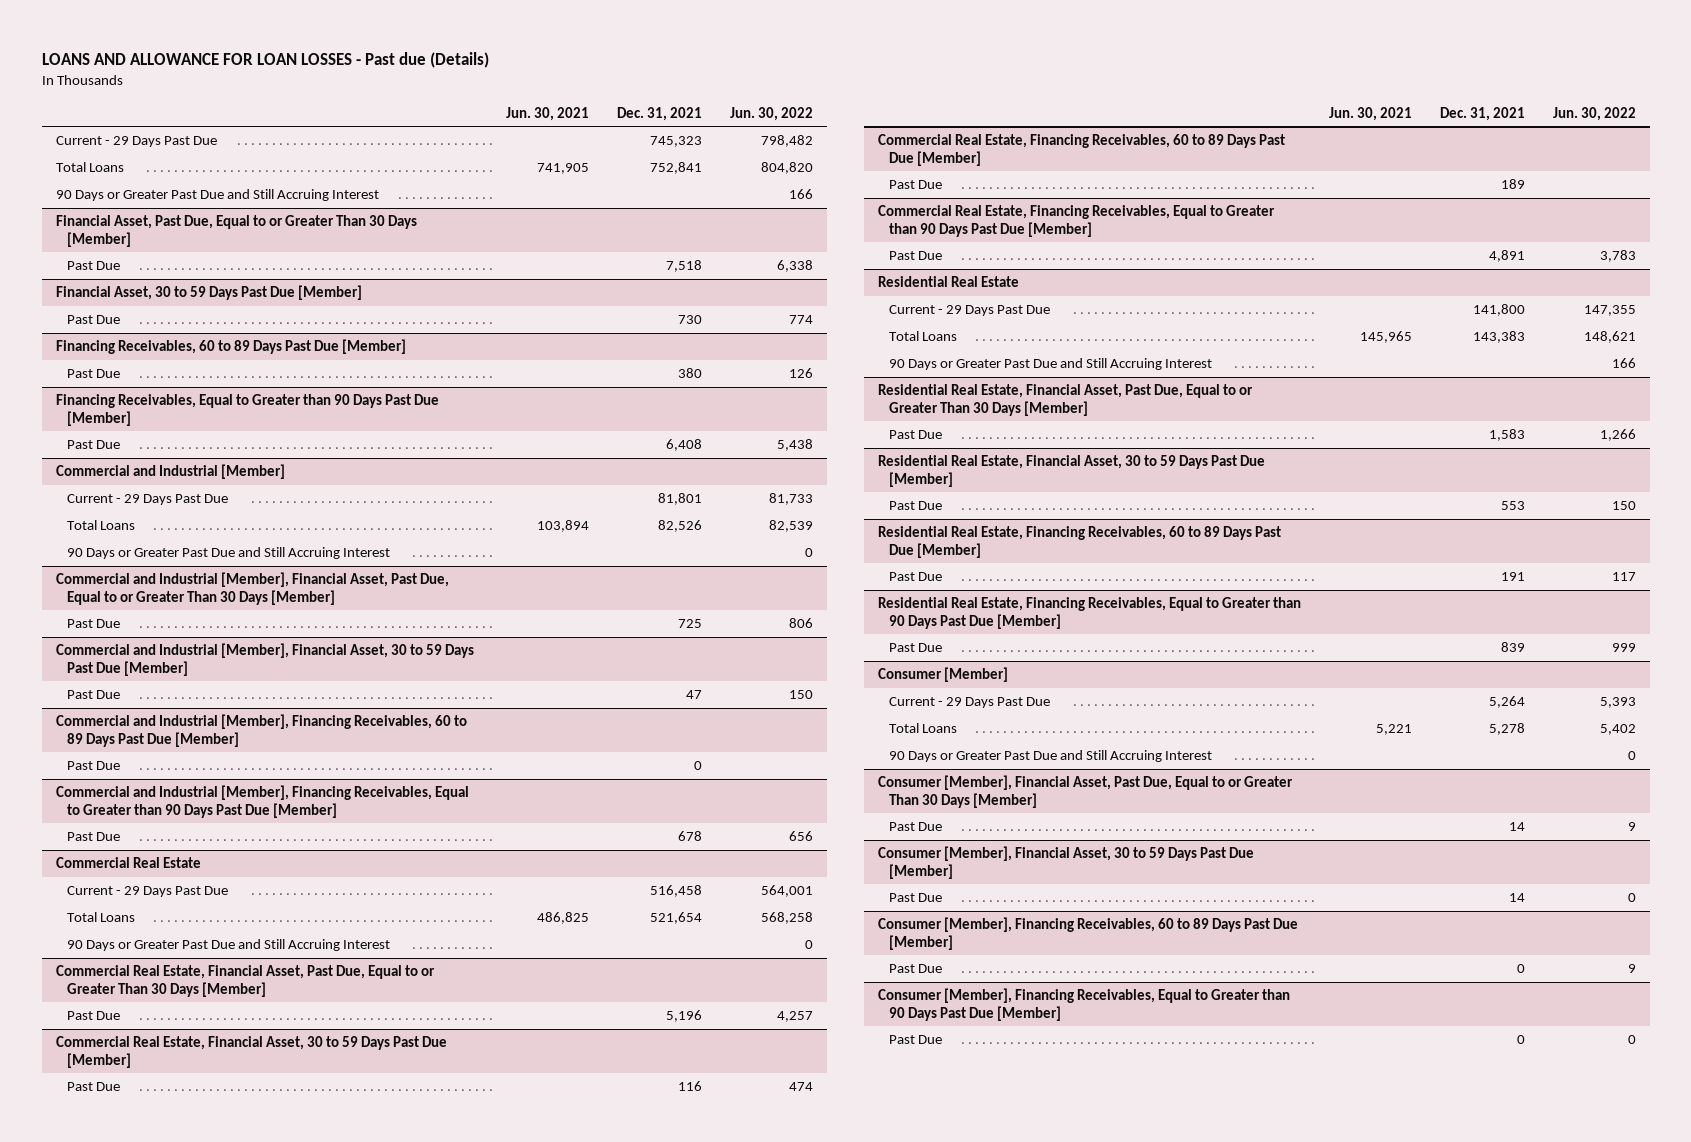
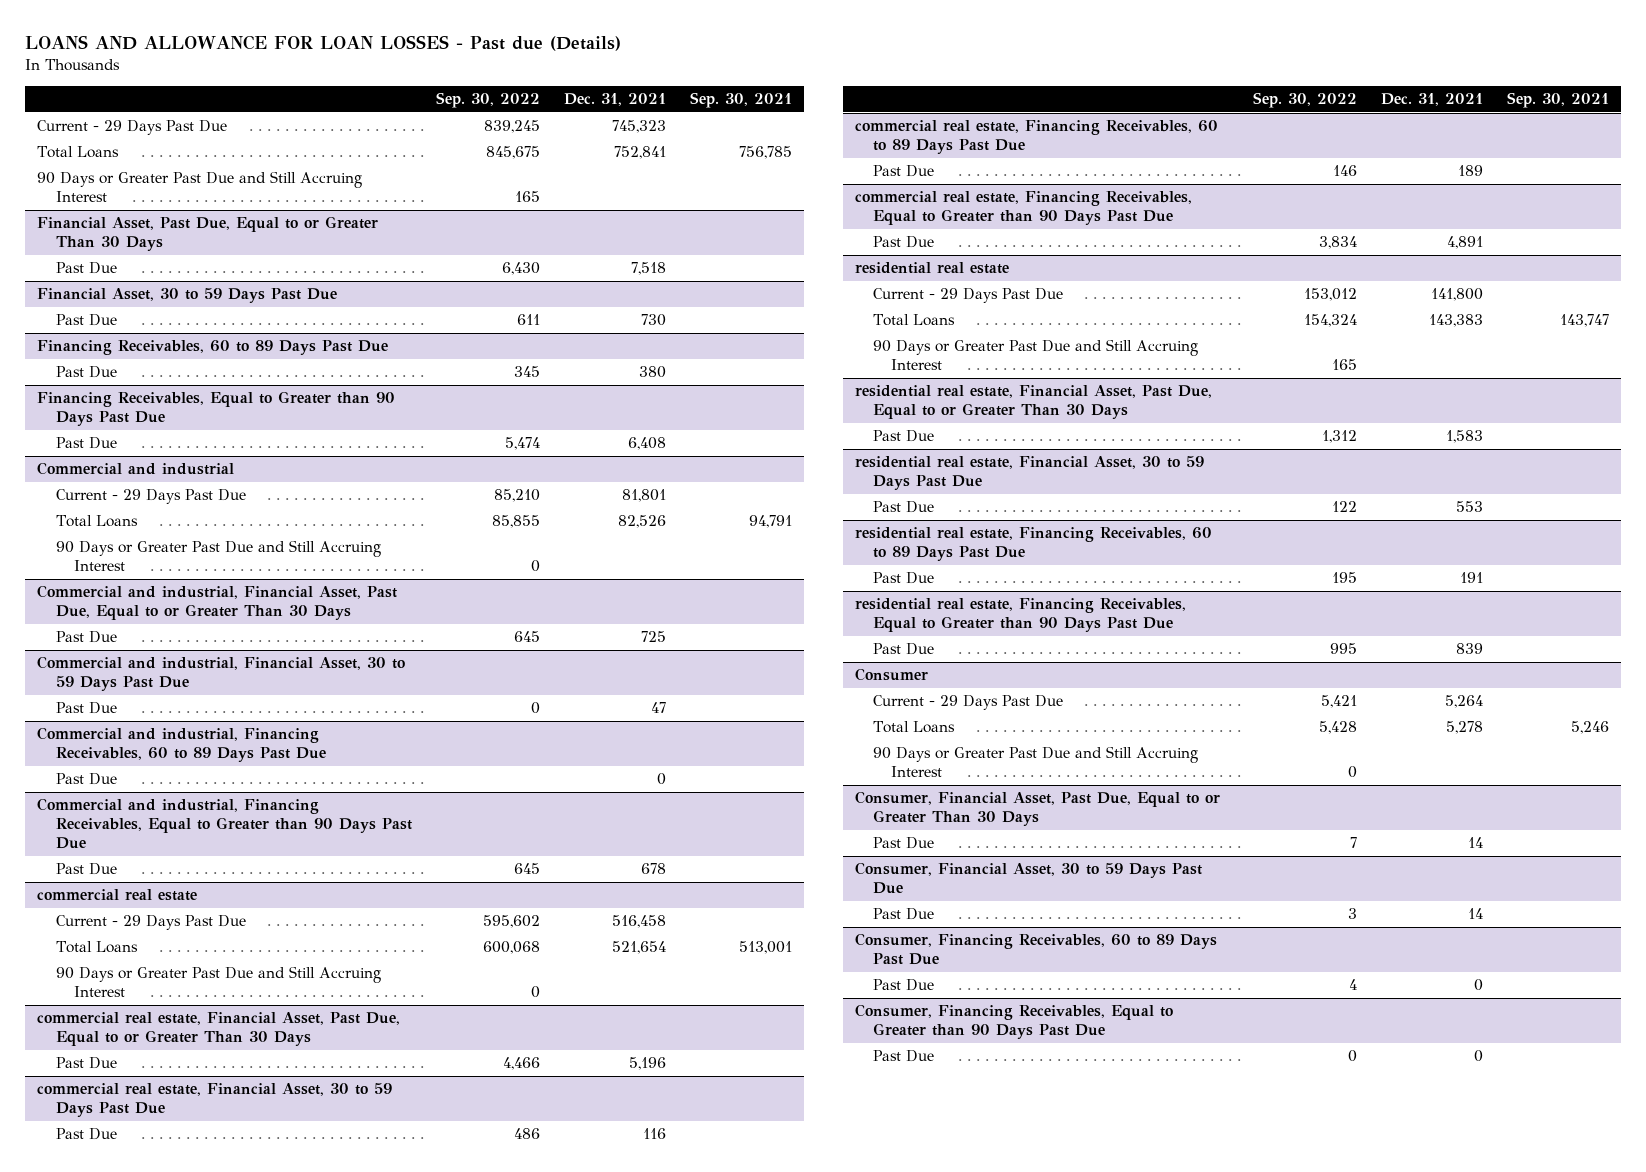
- | Jun. 30, 2021 | Dec. 31, 2021 | Jun. 30, 2022
+ | Sep. 30, 2022 | Dec. 31, 2021 | Sep. 30, 2021
- Financial Asset, Past Due, Equal to or Greater Than 30 Days [Member]
+ Financial Asset, Past Due, Equal to or Greater Than 30 Days
- Financial Asset, 30 to 59 Days Past Due [Member]
+ Financial Asset, 30 to 59 Days Past Due
- Financing Receivables, 60 to 89 Days Past Due [Member]
+ Financing Receivables, 60 to 89 Days Past Due
- Financing Receivables, Equal to Greater than 90 Days Past Due [Member]
+ Financing Receivables, Equal to Greater than 90 Days Past Due
- Commercial and Industrial [Member]
+ Commercial and industrial
- Commercial and Industrial [Member], Financial Asset, Past Due, Equal to or Greater Than 30 Days [Member]
+ Commercial and industrial, Financial Asset, Past Due, Equal to or Greater Than 30 Days
- Commercial and Industrial [Member], Financial Asset, 30 to 59 Days Past Due [Member]
+ Commercial and industrial, Financial Asset, 30 to 59 Days Past Due
- Commercial and Industrial [Member], Financing Receivables, 60 to 89 Days Past Due [Member]
+ Commercial and industrial, Financing Receivables, 60 to 89 Days Past Due
- Commercial and Industrial [Member], Financing Receivables, Equal to Greater than 90 Days Past Due [Member]
+ Commercial and industrial, Financing Receivables, Equal to Greater than 90 Days Past Due
- Commercial Real Estate
+ commercial real estate
- Commercial Real Estate, Financial Asset, Past Due, Equal to or Greater Than 30 Days [Member]
+ commercial real estate, Financial Asset, Past Due, Equal to or Greater Than 30 Days
- Commercial Real Estate, Financial Asset, 30 to 59 Days Past Due [Member]
+ commercial real estate, Financial Asset, 30 to 59 Days Past Due
- Commercial Real Estate, Financing Receivables, 60 to 89 Days Past Due [Member]
+ commercial real estate, Financing Receivables, 60 to 89 Days Past Due
- Commercial Real Estate, Financing Receivables, Equal to Greater than 90 Days Past Due [Member]
+ commercial real estate, Financing Receivables, Equal to Greater than 90 Days Past Due
- Residential Real Estate
+ residential real estate
- Residential Real Estate, Financial Asset, Past Due, Equal to or Greater Than 30 Days [Member]
+ residential real estate, Financial Asset, Past Due, Equal to or Greater Than 30 Days
- Residential Real Estate, Financial Asset, 30 to 59 Days Past Due [Member]
+ residential real estate, Financial Asset, 30 to 59 Days Past Due
- Residential Real Estate, Financing Receivables, 60 to 89 Days Past Due [Member]
+ residential real estate, Financing Receivables, 60 to 89 Days Past Due
- Residential Real Estate, Financing Receivables, Equal to Greater than 90 Days Past Due [Member]
+ residential real estate, Financing Receivables, Equal to Greater than 90 Days Past Due
- Consumer [Member]
+ Consumer
- Consumer [Member], Financial Asset, Past Due, Equal to or Greater Than 30 Days [Member]
+ Consumer, Financial Asset, Past Due, Equal to or Greater Than 30 Days
- Consumer [Member], Financial Asset, 30 to 59 Days Past Due [Member]
+ Consumer, Financial Asset, 30 to 59 Days Past Due
- Consumer [Member], Financing Receivables, 60 to 89 Days Past Due [Member]
+ Consumer, Financing Receivables, 60 to 89 Days Past Due
- Consumer [Member], Financing Receivables, Equal to Greater than 90 Days Past Due [Member]
+ Consumer, Financing Receivables, Equal to Greater than 90 Days Past Due

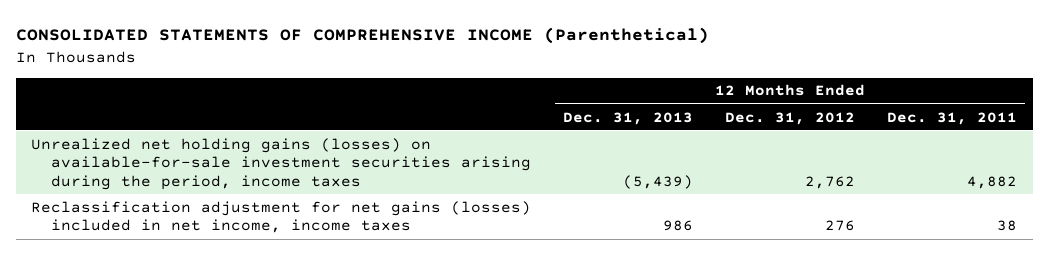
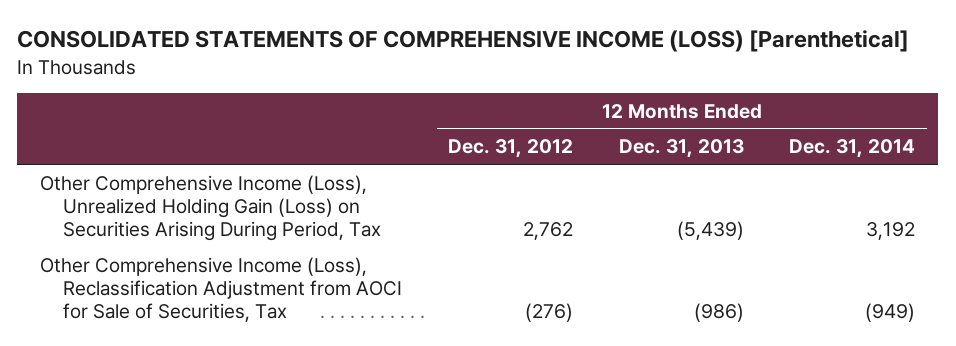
- CONSOLIDATED STATEMENTS OF COMPREHENSIVE INCOME (Parenthetical)
+ CONSOLIDATED STATEMENTS OF COMPREHENSIVE INCOME (LOSS) [Parenthetical]
- | 12 Months Ended Dec. 31, 2013 | 12 Months Ended Dec. 31, 2012 | 12 Months Ended Dec. 31, 2011
+ | 12 Months Ended Dec. 31, 2012 | 12 Months Ended Dec. 31, 2013 | 12 Months Ended Dec. 31, 2014
- Unrealized net holding gains (losses) on available-for-sale investment securities arising during the period, income taxes | (5,439) | 2,762 | 4,882
- Reclassification adjustment for net gains (losses) included in net income, income taxes | 986 | 276 | 38
+ Other Comprehensive Income (Loss), Unrealized Holding Gain (Loss) on Securities Arising During Period, Tax | 2,762 | (5,439) | 3,192
+ Other Comprehensive Income (Loss), Reclassification Adjustment from AOCI for Sale of Securities, Tax | (276) | (986) | (949)

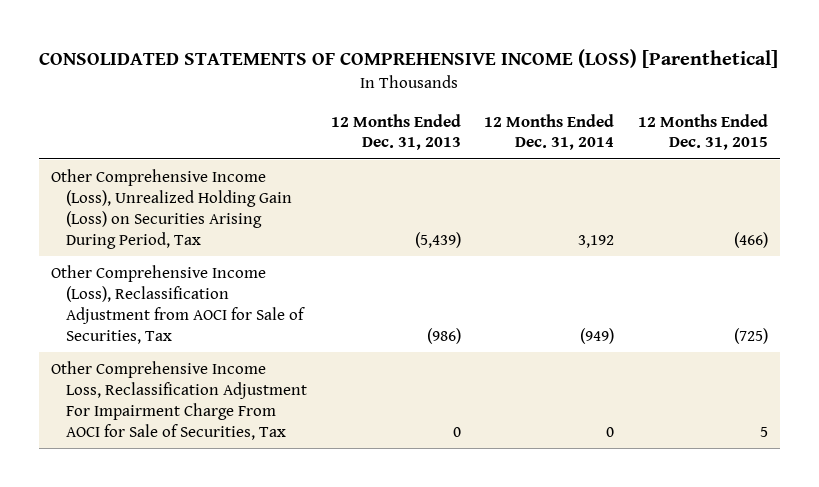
- | 12 Months Ended Dec. 31, 2012 | 12 Months Ended Dec. 31, 2013 | 12 Months Ended Dec. 31, 2014
+ | 12 Months Ended Dec. 31, 2013 | 12 Months Ended Dec. 31, 2014 | 12 Months Ended Dec. 31, 2015
+ Other Comprehensive Income Loss, Reclassification Adjustment For Impairment Charge From AOCI for Sale of Securities, Tax | 0 | 0 | 5

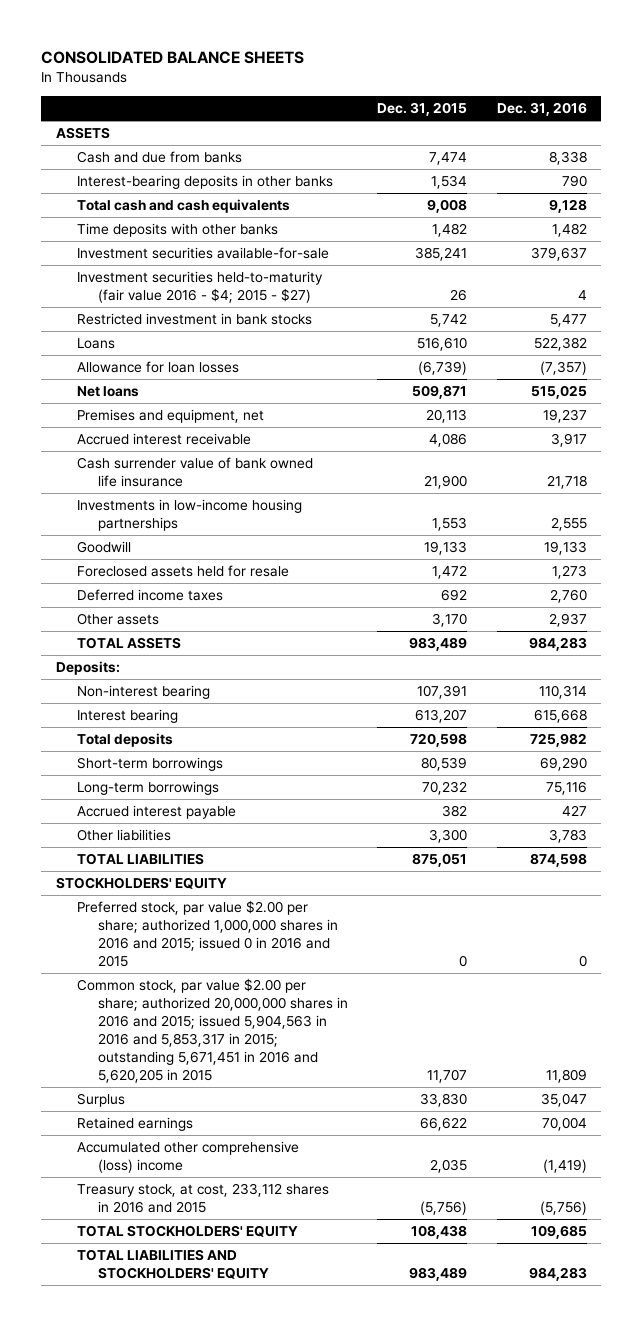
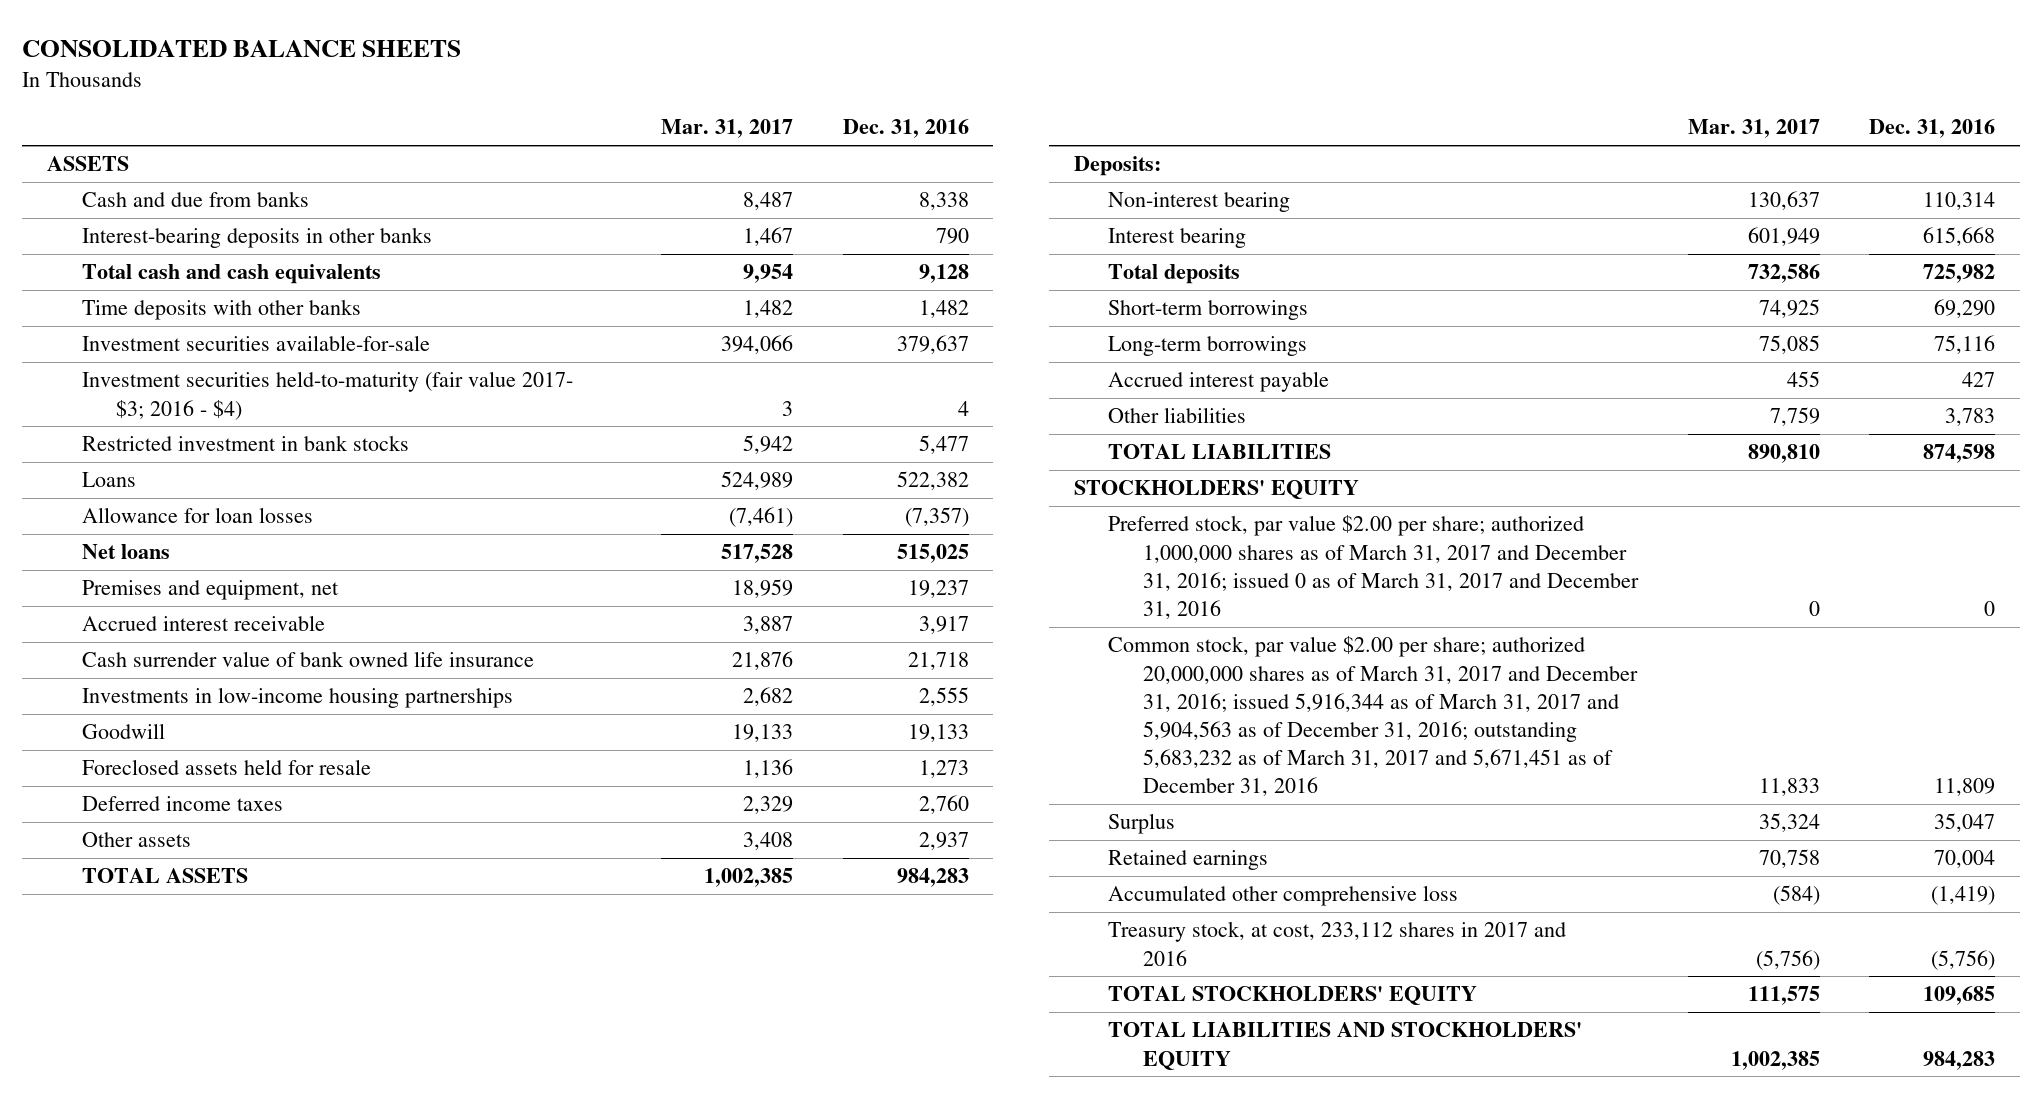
- | Dec. 31, 2015 | Dec. 31, 2016
+ | Mar. 31, 2017 | Dec. 31, 2016
- Investment securities held-to-maturity (fair value 2016 - $4; 2015 - $27) | 26 | 4
+ Investment securities held-to-maturity (fair value 2017- $3; 2016 - $4) | 3 | 4
- Preferred stock, par value $2.00 per share; authorized 1,000,000 shares in 2016 and 2015; issued 0 in 2016 and 2015 | 0 | 0
- Common stock, par value $2.00 per share; authorized 20,000,000 shares in 2016 and 2015; issued 5,904,563 in 2016 and 5,853,317 in 2015; outstanding 5,671,451 in 2016 and 5,620,205 in 2015 | 11,707 | 11,809
+ Preferred stock, par value $2.00 per share; authorized 1,000,000 shares as of March 31, 2017 and December 31, 2016; issued 0 as of March 31, 2017 and December 31, 2016 | 0 | 0
+ Common stock, par value $2.00 per share; authorized 20,000,000 shares as of March 31, 2017 and December 31, 2016; issued 5,916,344 as of March 31, 2017 and 5,904,563 as of December 31, 2016; outstanding 5,683,232 as of March 31, 2017 and 5,671,451 as of December 31, 2016 | 11,833 | 11,809
- Accumulated other comprehensive (loss) income | 2,035 | (1,419)
- Treasury stock, at cost, 233,112 shares in 2016 and 2015 | (5,756) | (5,756)
+ Accumulated other comprehensive loss | (584) | (1,419)
+ Treasury stock, at cost, 233,112 shares in 2017 and 2016 | (5,756) | (5,756)

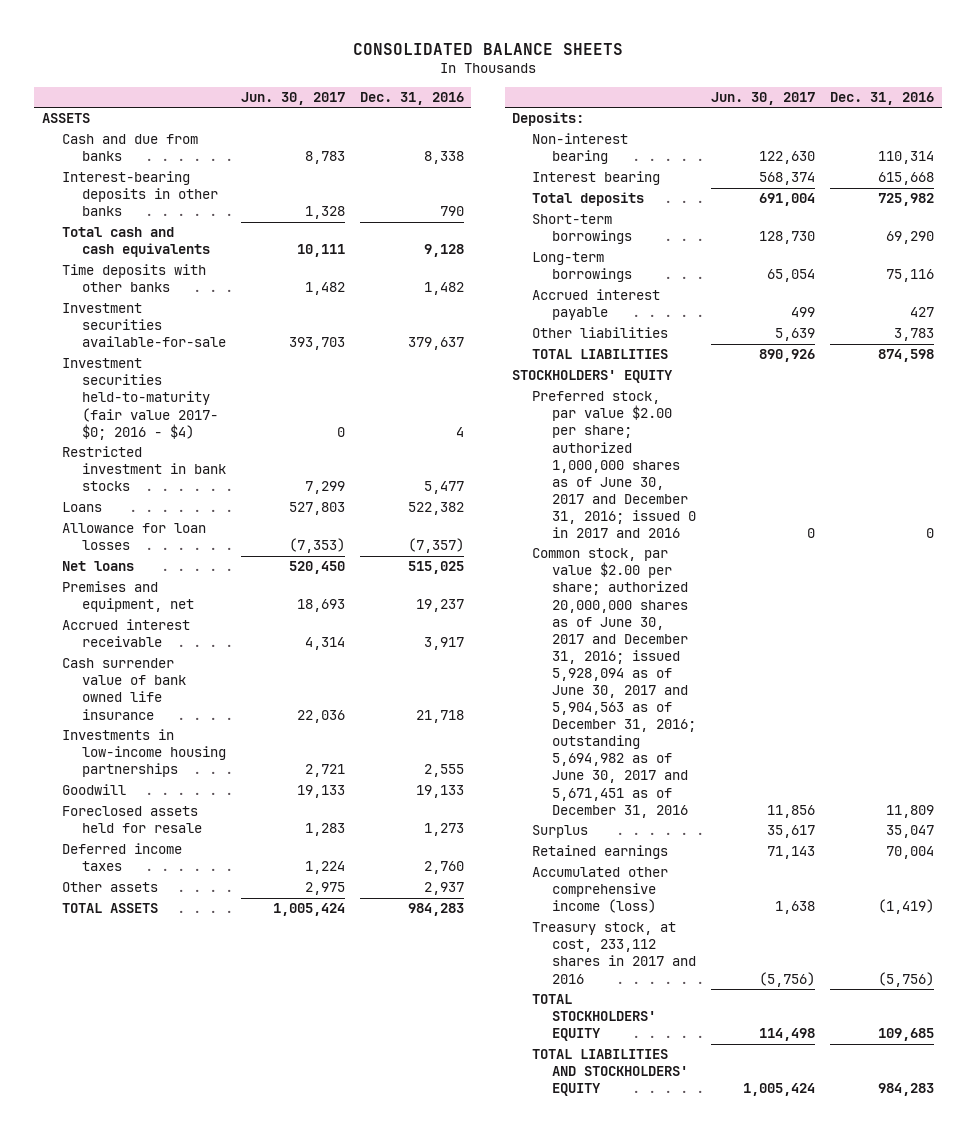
- | Mar. 31, 2017 | Dec. 31, 2016
+ | Jun. 30, 2017 | Dec. 31, 2016
- Investment securities held-to-maturity (fair value 2017- $3; 2016 - $4) | 3 | 4
+ Investment securities held-to-maturity (fair value 2017- $0; 2016 - $4) | 0 | 4
- Preferred stock, par value $2.00 per share; authorized 1,000,000 shares as of March 31, 2017 and December 31, 2016; issued 0 as of March 31, 2017 and December 31, 2016 | 0 | 0
- Common stock, par value $2.00 per share; authorized 20,000,000 shares as of March 31, 2017 and December 31, 2016; issued 5,916,344 as of March 31, 2017 and 5,904,563 as of December 31, 2016; outstanding 5,683,232 as of March 31, 2017 and 5,671,451 as of December 31, 2016 | 11,833 | 11,809
+ Preferred stock, par value $2.00 per share; authorized 1,000,000 shares as of June 30, 2017 and December 31, 2016; issued 0 in 2017 and 2016 | 0 | 0
+ Common stock, par value $2.00 per share; authorized 20,000,000 shares as of June 30, 2017 and December 31, 2016; issued 5,928,094 as of June 30, 2017 and 5,904,563 as of December 31, 2016; outstanding 5,694,982 as of June 30, 2017 and 5,671,451 as of December 31, 2016 | 11,856 | 11,809
- Accumulated other comprehensive loss | (584) | (1,419)
+ Accumulated other comprehensive income (loss) | 1,638 | (1,419)

